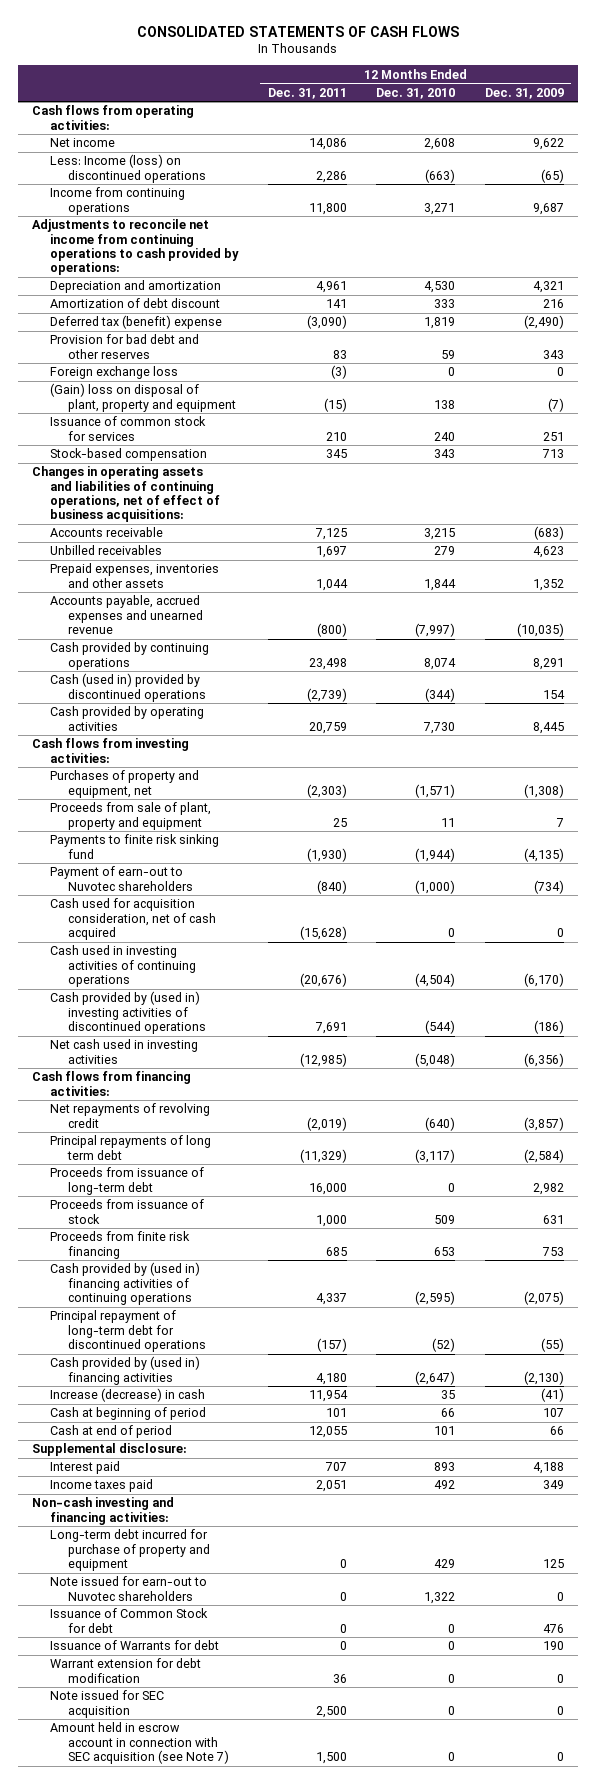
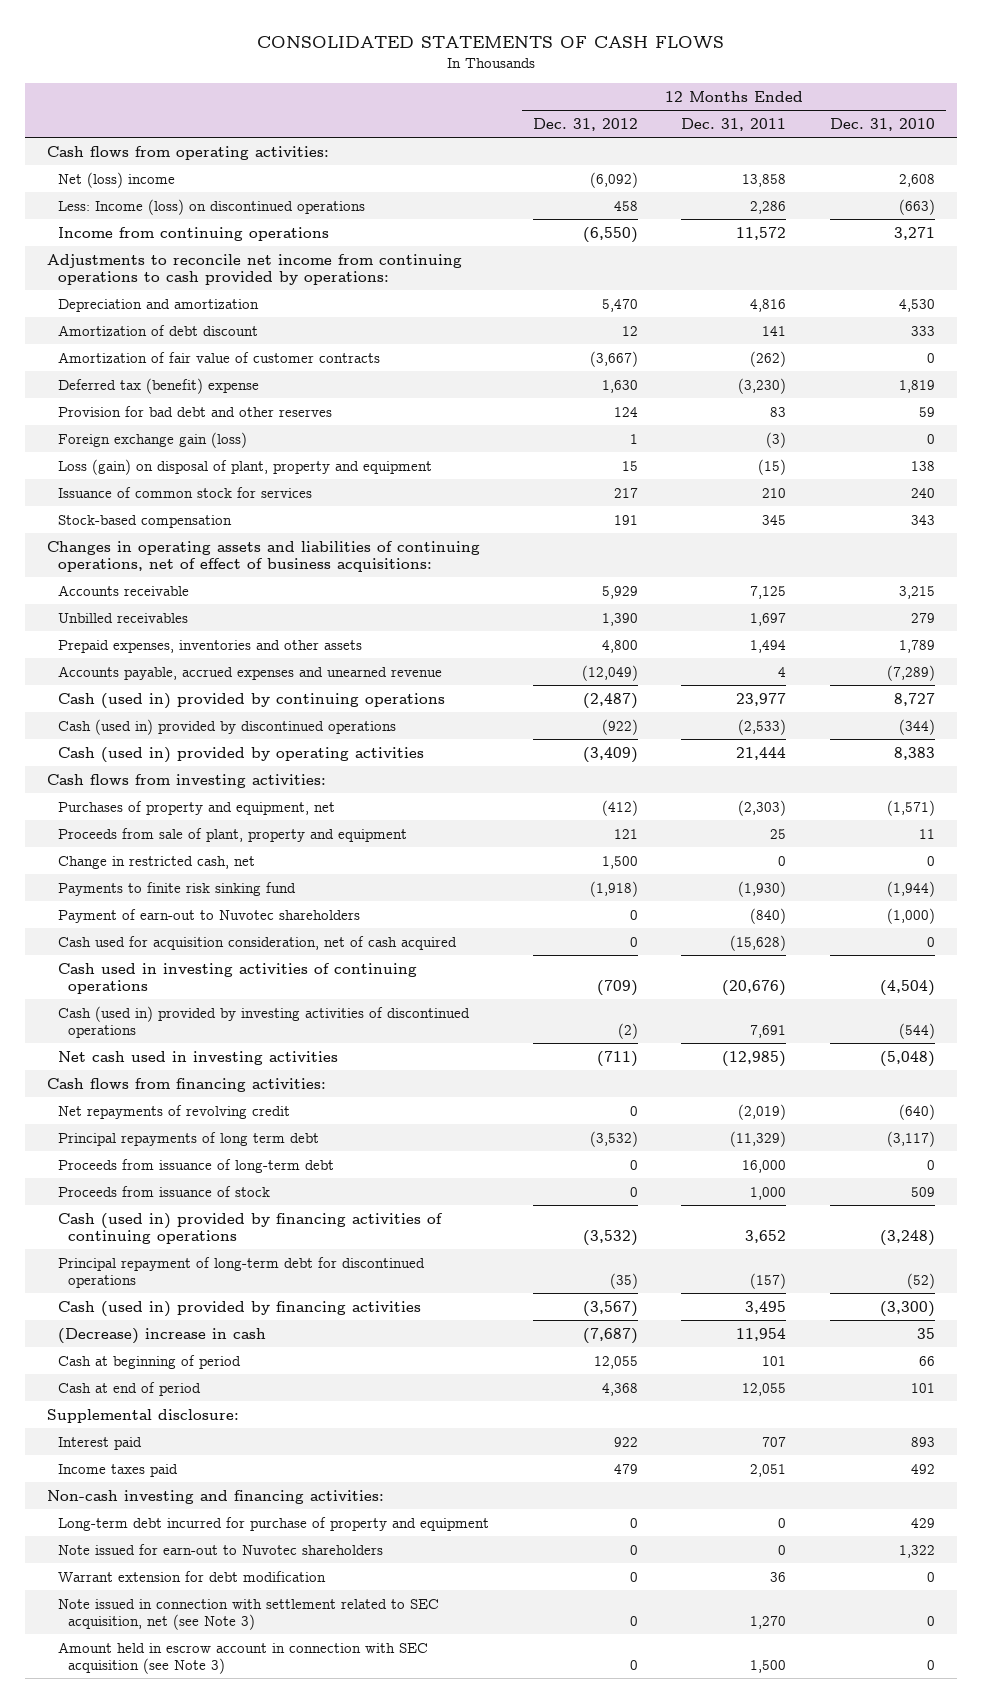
- | 12 Months Ended Dec. 31, 2011 | 12 Months Ended Dec. 31, 2010 | 12 Months Ended Dec. 31, 2009
+ | 12 Months Ended Dec. 31, 2012 | 12 Months Ended Dec. 31, 2011 | 12 Months Ended Dec. 31, 2010
- Net income | 14,086 | 2,608 | 9,622
+ Net (loss) income | (6,092) | 13,858 | 2,608
- Income from continuing operations | 11,800 | 3,271 | 9,687
+ Income from continuing operations | (6,550) | 11,572 | 3,271
- Depreciation and amortization | 4,961 | 4,530 | 4,321
+ Depreciation and amortization | 5,470 | 4,816 | 4,530
- Deferred tax (benefit) expense | (3,090) | 1,819 | (2,490)
+ Amortization of fair value of customer contracts | (3,667) | (262) | 0
+ Deferred tax (benefit) expense | 1,630 | (3,230) | 1,819
- Foreign exchange loss | (3) | 0 | 0
- (Gain) loss on disposal of plant, property and equipment | (15) | 138 | (7)
+ Foreign exchange gain (loss) | 1 | (3) | 0
+ Loss (gain) on disposal of plant, property and equipment | 15 | (15) | 138
- Prepaid expenses, inventories and other assets | 1,044 | 1,844 | 1,352
- Accounts payable, accrued expenses and unearned revenue | (800) | (7,997) | (10,035)
- Cash provided by continuing operations | 23,498 | 8,074 | 8,291
- Cash (used in) provided by discontinued operations | (2,739) | (344) | 154
- Cash provided by operating activities | 20,759 | 7,730 | 8,445
+ Prepaid expenses, inventories and other assets | 4,800 | 1,494 | 1,789
+ Accounts payable, accrued expenses and unearned revenue | (12,049) | 4 | (7,289)
+ Cash (used in) provided by continuing operations | (2,487) | 23,977 | 8,727
+ Cash (used in) provided by discontinued operations | (922) | (2,533) | (344)
+ Cash (used in) provided by operating activities | (3,409) | 21,444 | 8,383
+ Change in restricted cash, net | 1,500 | 0 | 0
- Cash provided by (used in) investing activities of discontinued operations | 7,691 | (544) | (186)
+ Cash (used in) provided by investing activities of discontinued operations | (2) | 7,691 | (544)
- Proceeds from finite risk financing | 685 | 653 | 753
- Cash provided by (used in) financing activities of continuing operations | 4,337 | (2,595) | (2,075)
+ Cash (used in) provided by financing activities of continuing operations | (3,532) | 3,652 | (3,248)
- Cash provided by (used in) financing activities | 4,180 | (2,647) | (2,130)
- Increase (decrease) in cash | 11,954 | 35 | (41)
+ Cash (used in) provided by financing activities | (3,567) | 3,495 | (3,300)
+ (Decrease) increase in cash | (7,687) | 11,954 | 35
- Issuance of Common Stock for debt | 0 | 0 | 476
- Issuance of Warrants for debt | 0 | 0 | 190
- Note issued for SEC acquisition | 2,500 | 0 | 0
- Amount held in escrow account in connection with SEC acquisition (see Note 7) | 1,500 | 0 | 0
+ Note issued in connection with settlement related to SEC acquisition, net (see Note 3) | 0 | 1,270 | 0
+ Amount held in escrow account in connection with SEC acquisition (see Note 3) | 0 | 1,500 | 0

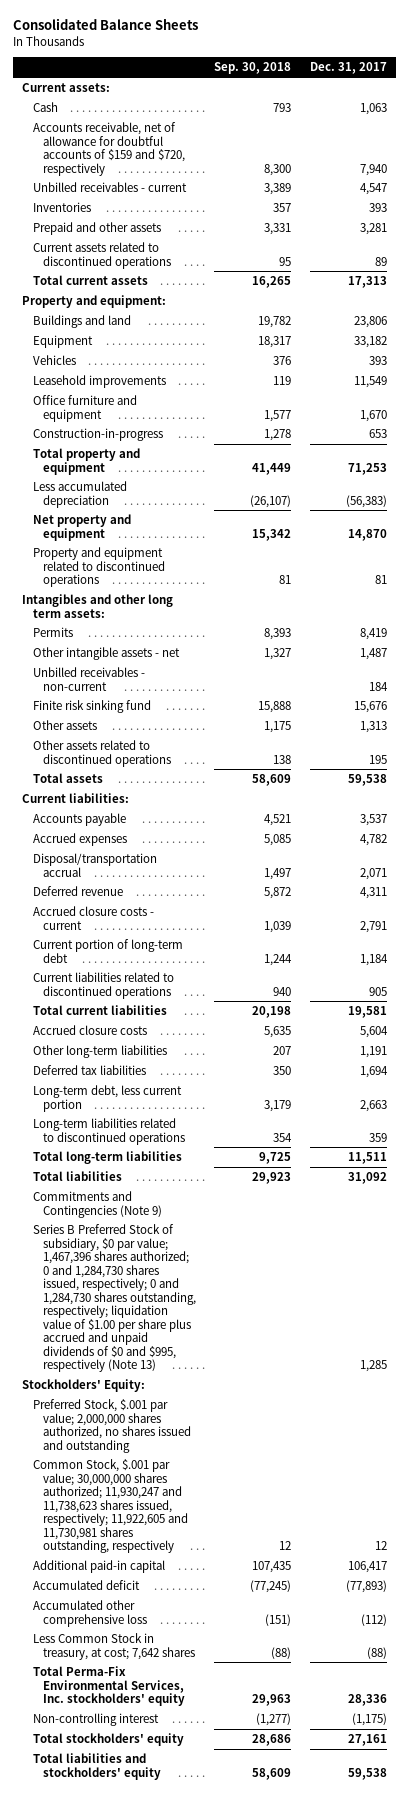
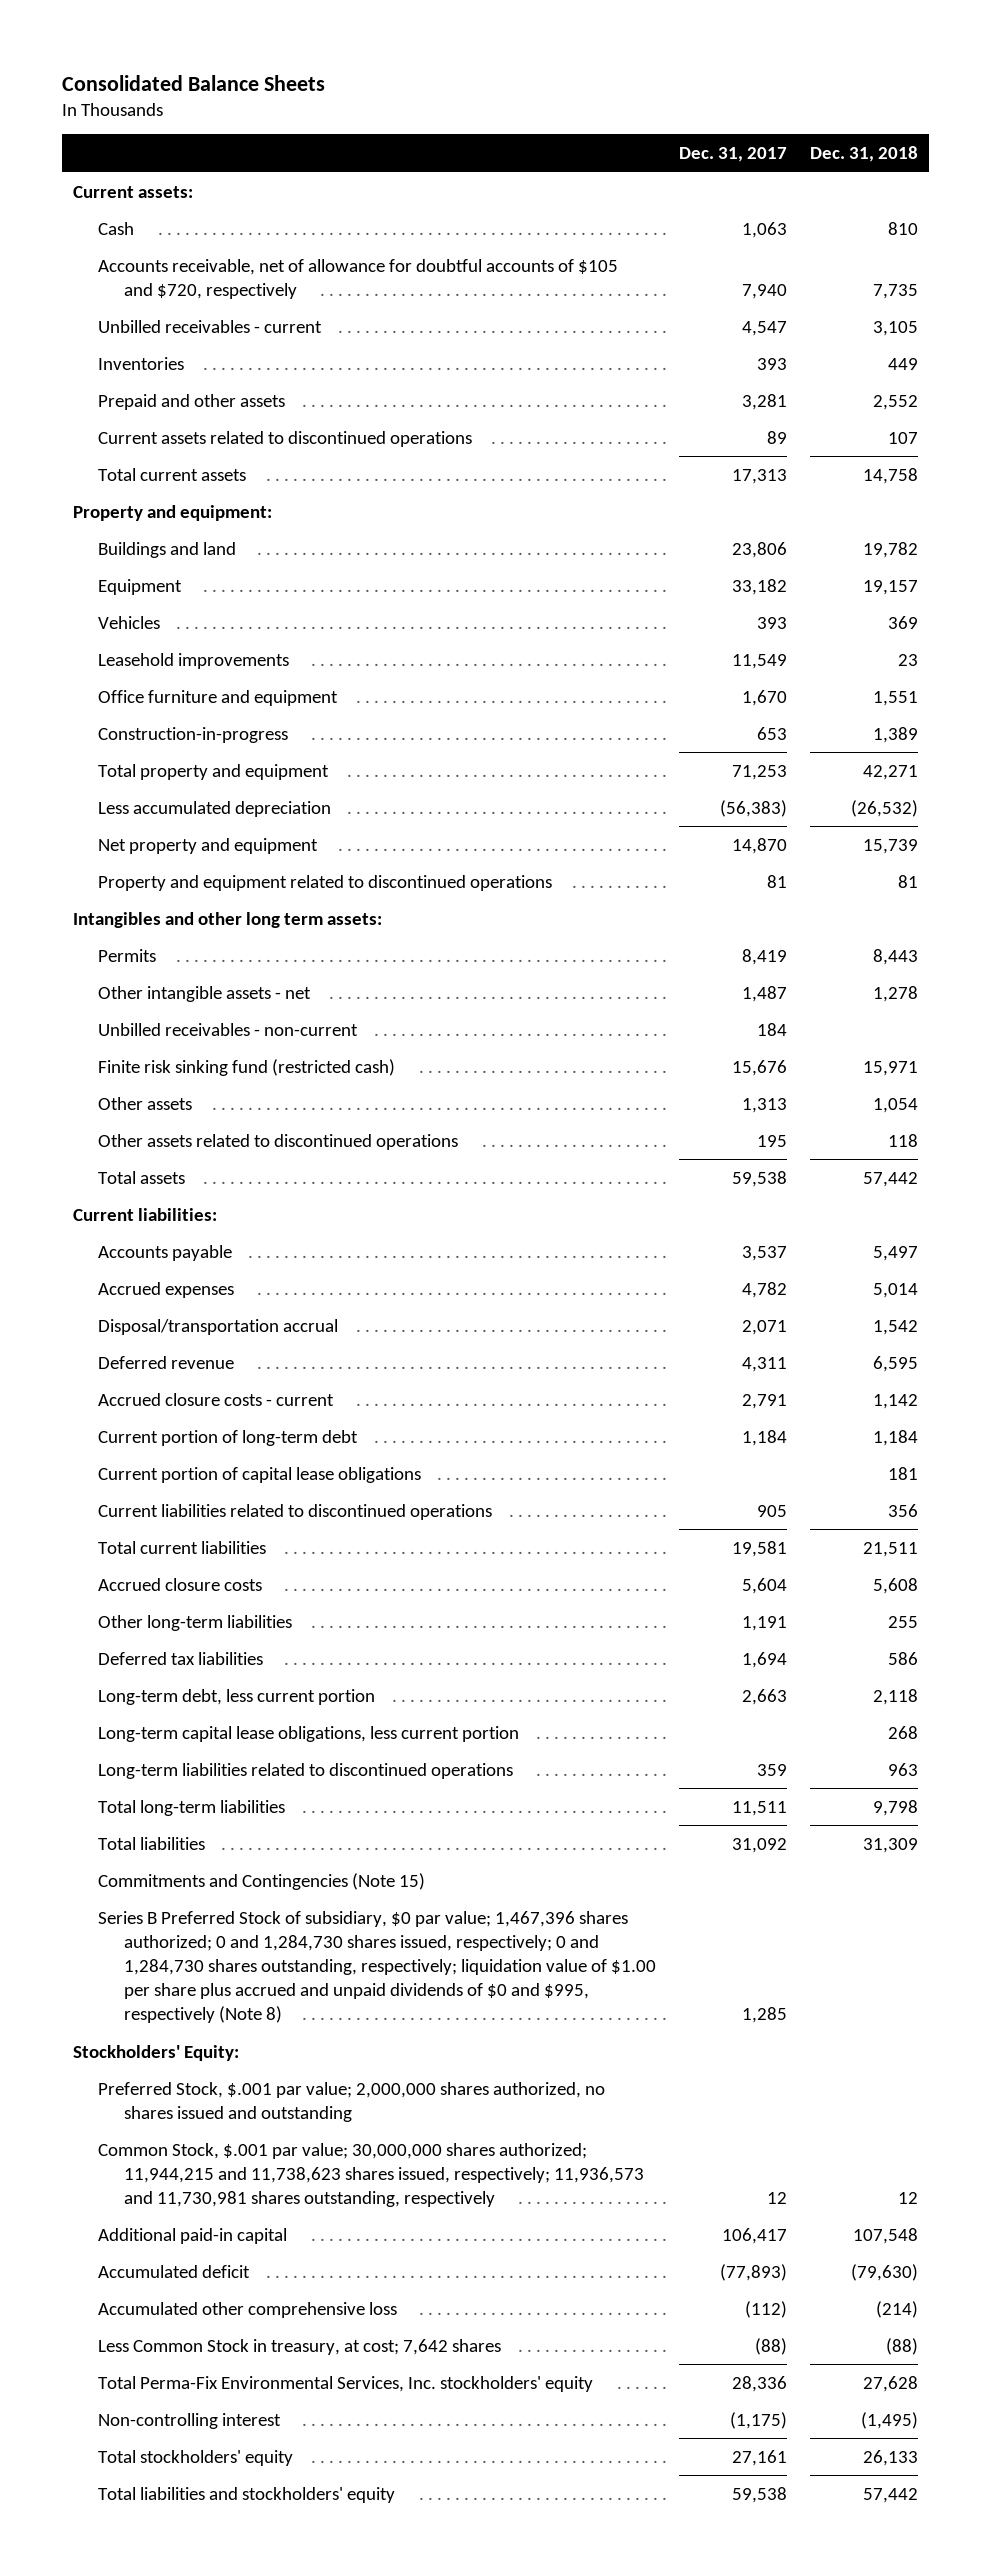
- | Sep. 30, 2018 | Dec. 31, 2017
+ | Dec. 31, 2017 | Dec. 31, 2018
- Accounts receivable, net of allowance for doubtful accounts of $159 and $720, respectively | 8,300 | 7,940
+ Accounts receivable, net of allowance for doubtful accounts of $105 and $720, respectively | 7,940 | 7,735
- Finite risk sinking fund | 15,888 | 15,676
+ Finite risk sinking fund (restricted cash) | 15,676 | 15,971
+ Current portion of capital lease obligations | | 181
+ Long-term capital lease obligations, less current portion | | 268
- Commitments and Contingencies (Note 9)
- Series B Preferred Stock of subsidiary, $0 par value; 1,467,396 shares authorized; 0 and 1,284,730 shares issued, respectively; 0 and 1,284,730 shares outstanding, respectively; liquidation value of $1.00 per share plus accrued and unpaid dividends of $0 and $995, respectively (Note 13) | | 1,285
+ Commitments and Contingencies (Note 15)
+ Series B Preferred Stock of subsidiary, $0 par value; 1,467,396 shares authorized; 0 and 1,284,730 shares issued, respectively; 0 and 1,284,730 shares outstanding, respectively; liquidation value of $1.00 per share plus accrued and unpaid dividends of $0 and $995, respectively (Note 8) | 1,285 |
- Common Stock, $.001 par value; 30,000,000 shares authorized; 11,930,247 and 11,738,623 shares issued, respectively; 11,922,605 and 11,730,981 shares outstanding, respectively | 12 | 12
+ Common Stock, $.001 par value; 30,000,000 shares authorized; 11,944,215 and 11,738,623 shares issued, respectively; 11,936,573 and 11,730,981 shares outstanding, respectively | 12 | 12

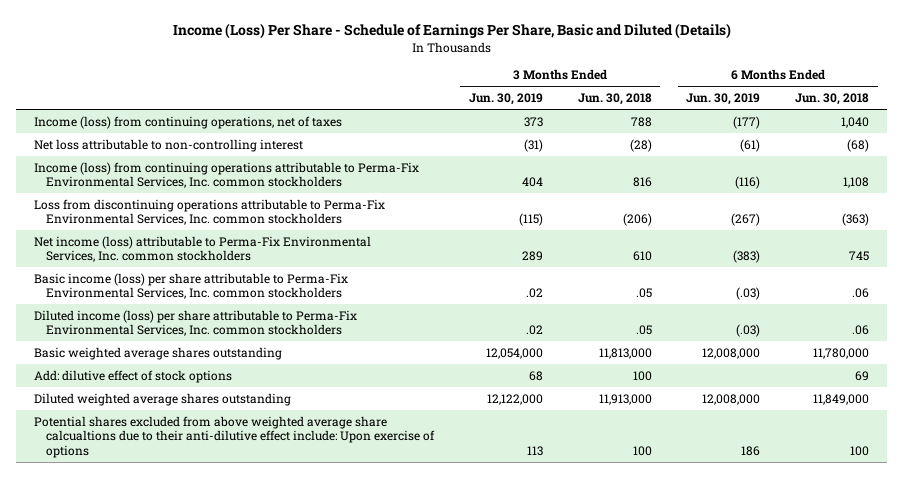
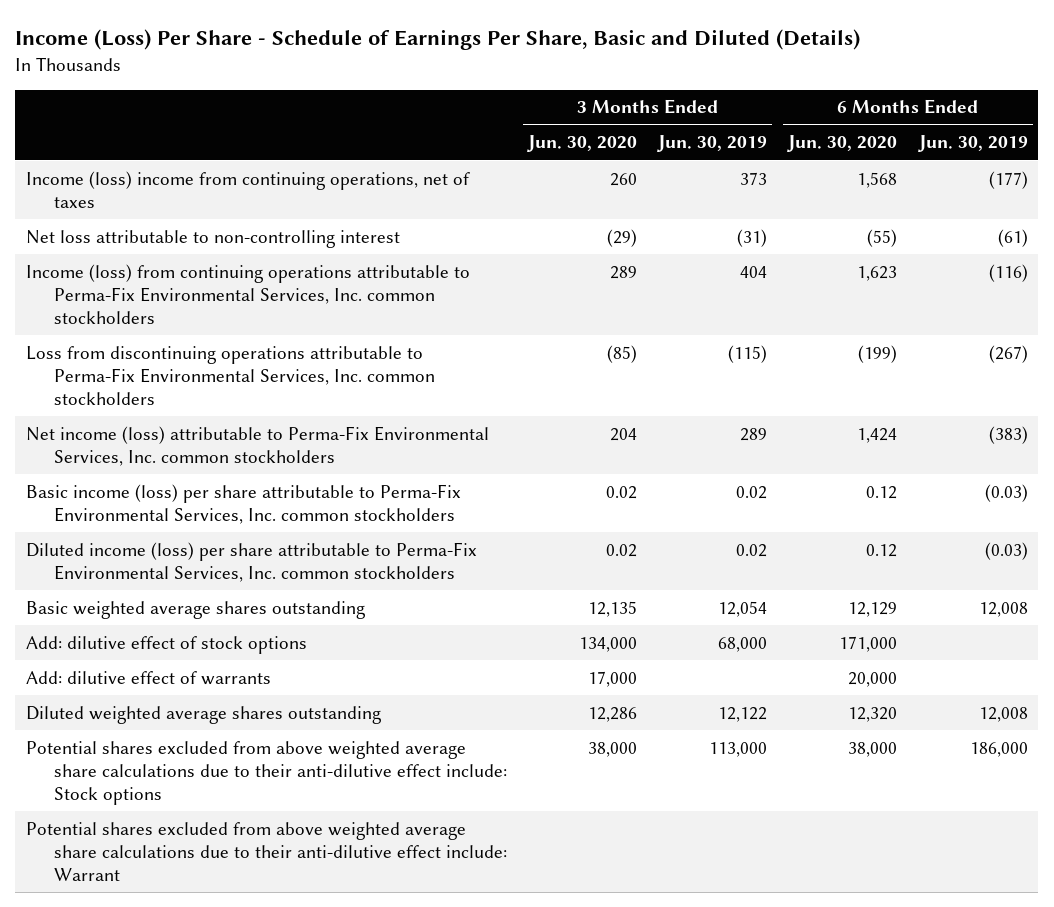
- | 3 Months Ended Jun. 30, 2019 | 3 Months Ended Jun. 30, 2018 | 6 Months Ended Jun. 30, 2019 | 6 Months Ended Jun. 30, 2018
+ | 3 Months Ended Jun. 30, 2020 | 3 Months Ended Jun. 30, 2019 | 6 Months Ended Jun. 30, 2020 | 6 Months Ended Jun. 30, 2019
- Income (loss) from continuing operations, net of taxes | 373 | 788 | (177) | 1,040
+ Income (loss) income from continuing operations, net of taxes | 260 | 373 | 1,568 | (177)
- Basic income (loss) per share attributable to Perma-Fix Environmental Services, Inc. common stockholders | .02 | .05 | (.03) | .06
- Diluted income (loss) per share attributable to Perma-Fix Environmental Services, Inc. common stockholders | .02 | .05 | (.03) | .06
- Basic weighted average shares outstanding | 12,054,000 | 11,813,000 | 12,008,000 | 11,780,000
- Add: dilutive effect of stock options | 68 | 100 | | 69
- Diluted weighted average shares outstanding | 12,122,000 | 11,913,000 | 12,008,000 | 11,849,000
- Potential shares excluded from above weighted average share calcualtions due to their anti-dilutive effect include: Upon exercise of options | 113 | 100 | 186 | 100
+ Basic income (loss) per share attributable to Perma-Fix Environmental Services, Inc. common stockholders | 0.02 | 0.02 | 0.12 | (0.03)
+ Diluted income (loss) per share attributable to Perma-Fix Environmental Services, Inc. common stockholders | 0.02 | 0.02 | 0.12 | (0.03)
+ Basic weighted average shares outstanding | 12,135 | 12,054 | 12,129 | 12,008
+ Add: dilutive effect of stock options | 134,000 | 68,000 | 171,000 |
+ Add: dilutive effect of warrants | 17,000 | | 20,000 |
+ Diluted weighted average shares outstanding | 12,286 | 12,122 | 12,320 | 12,008
+ Potential shares excluded from above weighted average share calculations due to their anti-dilutive effect include: Stock options | 38,000 | 113,000 | 38,000 | 186,000
+ Potential shares excluded from above weighted average share calculations due to their anti-dilutive effect include: Warrant

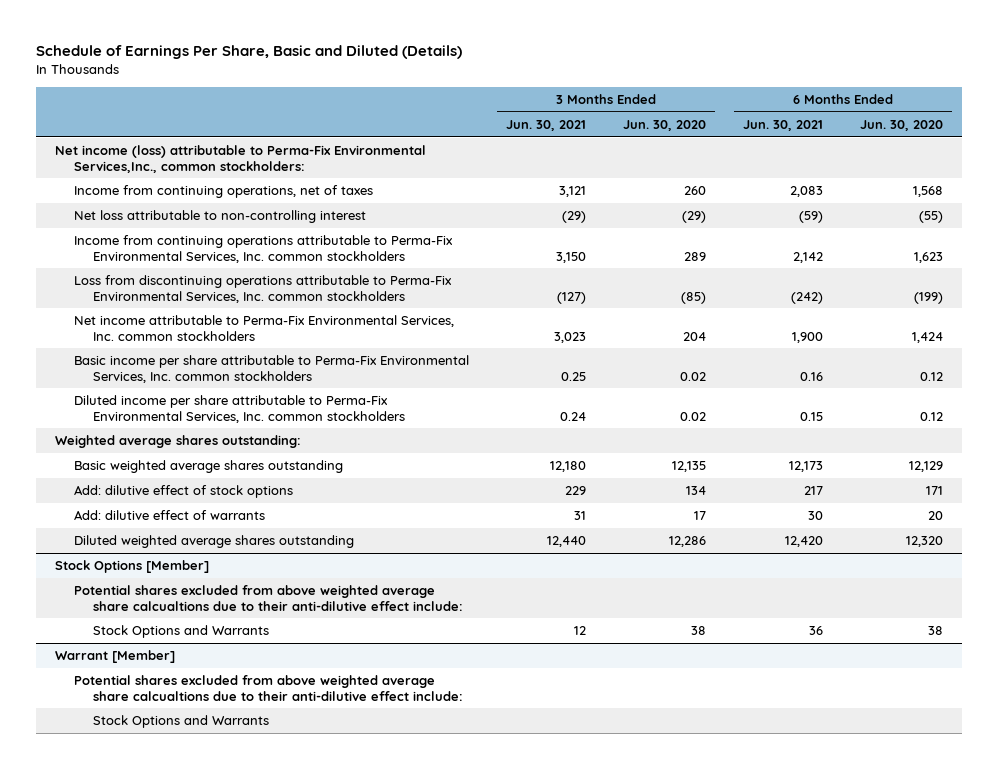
- Income (Loss) Per Share - Schedule of Earnings Per Share, Basic and Diluted (Details)
+ Schedule of Earnings Per Share, Basic and Diluted (Details)
- | 3 Months Ended Jun. 30, 2020 | 3 Months Ended Jun. 30, 2019 | 6 Months Ended Jun. 30, 2020 | 6 Months Ended Jun. 30, 2019
+ | 3 Months Ended Jun. 30, 2021 | 3 Months Ended Jun. 30, 2020 | 6 Months Ended Jun. 30, 2021 | 6 Months Ended Jun. 30, 2020
- Income (loss) income from continuing operations, net of taxes | 260 | 373 | 1,568 | (177)
+ Net income (loss) attributable to Perma-Fix Environmental Services,Inc., common stockholders:
+ Income from continuing operations, net of taxes | 3,121 | 260 | 2,083 | 1,568
- Income (loss) from continuing operations attributable to Perma-Fix Environmental Services, Inc. common stockholders | 289 | 404 | 1,623 | (116)
+ Income from continuing operations attributable to Perma-Fix Environmental Services, Inc. common stockholders | 3,150 | 289 | 2,142 | 1,623
- Net income (loss) attributable to Perma-Fix Environmental Services, Inc. common stockholders | 204 | 289 | 1,424 | (383)
- Basic income (loss) per share attributable to Perma-Fix Environmental Services, Inc. common stockholders | 0.02 | 0.02 | 0.12 | (0.03)
- Diluted income (loss) per share attributable to Perma-Fix Environmental Services, Inc. common stockholders | 0.02 | 0.02 | 0.12 | (0.03)
+ Net income attributable to Perma-Fix Environmental Services, Inc. common stockholders | 3,023 | 204 | 1,900 | 1,424
+ Basic income per share attributable to Perma-Fix Environmental Services, Inc. common stockholders | 0.25 | 0.02 | 0.16 | 0.12
+ Diluted income per share attributable to Perma-Fix Environmental Services, Inc. common stockholders | 0.24 | 0.02 | 0.15 | 0.12
+ Weighted average shares outstanding:
- Add: dilutive effect of stock options | 134,000 | 68,000 | 171,000 |
- Add: dilutive effect of warrants | 17,000 | | 20,000 |
+ Add: dilutive effect of stock options | 229 | 134 | 217 | 171
+ Add: dilutive effect of warrants | 31 | 17 | 30 | 20
- Potential shares excluded from above weighted average share calculations due to their anti-dilutive effect include: Stock options | 38,000 | 113,000 | 38,000 | 186,000
- Potential shares excluded from above weighted average share calculations due to their anti-dilutive effect include: Warrant
+ Stock Options [Member]
+ Potential shares excluded from above weighted average share calcualtions due to their anti-dilutive effect include:
+ Stock Options and Warrants | 12 | 38 | 36 | 38
+ Warrant [Member]
+ Potential shares excluded from above weighted average share calcualtions due to their anti-dilutive effect include:
+ Stock Options and Warrants

